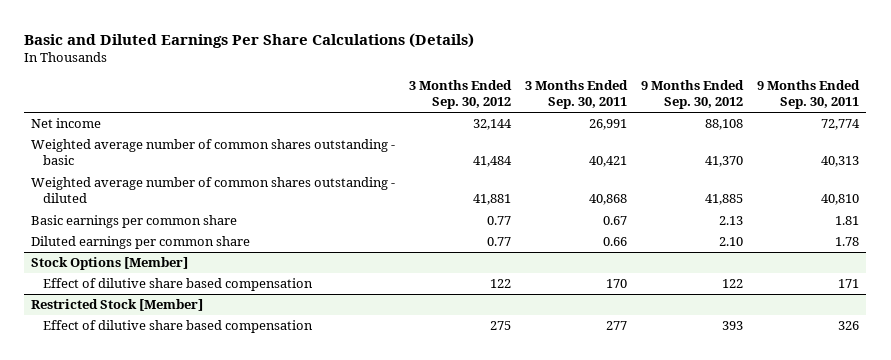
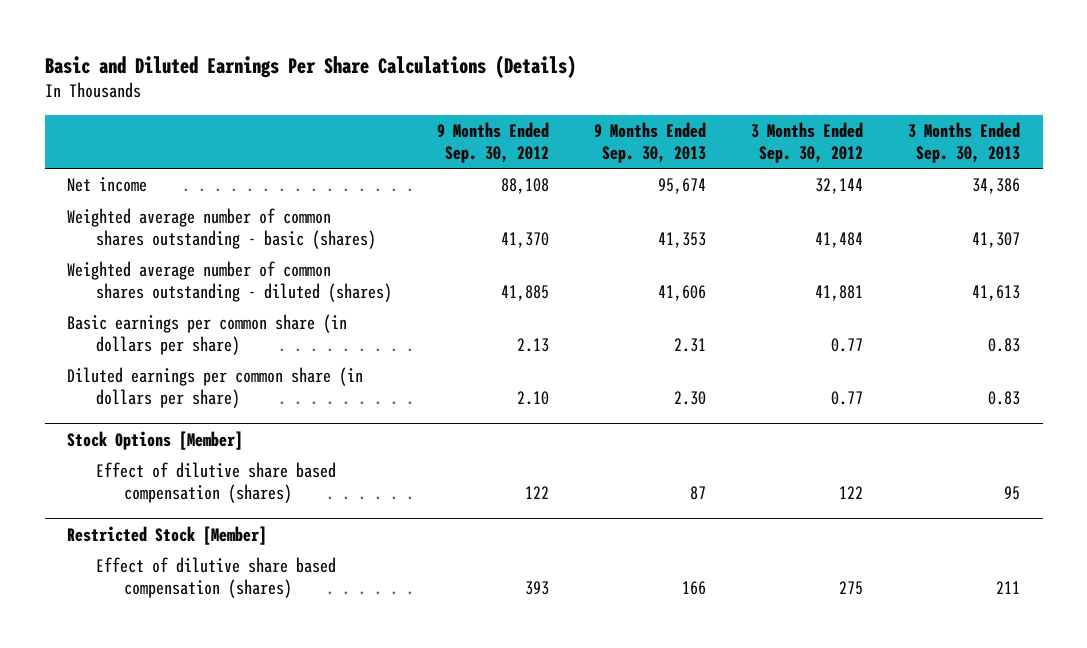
- | 3 Months Ended Sep. 30, 2012 | 3 Months Ended Sep. 30, 2011 | 9 Months Ended Sep. 30, 2012 | 9 Months Ended Sep. 30, 2011
+ | 9 Months Ended Sep. 30, 2012 | 9 Months Ended Sep. 30, 2013 | 3 Months Ended Sep. 30, 2012 | 3 Months Ended Sep. 30, 2013
- Weighted average number of common shares outstanding - basic | 41,484 | 40,421 | 41,370 | 40,313
- Weighted average number of common shares outstanding - diluted | 41,881 | 40,868 | 41,885 | 40,810
- Basic earnings per common share | 0.77 | 0.67 | 2.13 | 1.81
- Diluted earnings per common share | 0.77 | 0.66 | 2.10 | 1.78
+ Weighted average number of common shares outstanding - basic (shares) | 41,370 | 41,353 | 41,484 | 41,307
+ Weighted average number of common shares outstanding - diluted (shares) | 41,885 | 41,606 | 41,881 | 41,613
+ Basic earnings per common share (in dollars per share) | 2.13 | 2.31 | 0.77 | 0.83
+ Diluted earnings per common share (in dollars per share) | 2.10 | 2.30 | 0.77 | 0.83
@ Stock Options [Member]
- Effect of dilutive share based compensation | 122 | 170 | 122 | 171
+ Effect of dilutive share based compensation (shares) | 122 | 87 | 122 | 95
@ Restricted Stock [Member]
- Effect of dilutive share based compensation | 275 | 277 | 393 | 326
+ Effect of dilutive share based compensation (shares) | 393 | 166 | 275 | 211

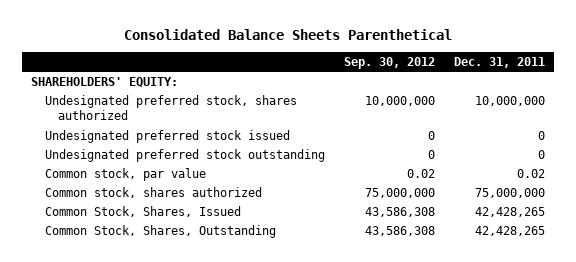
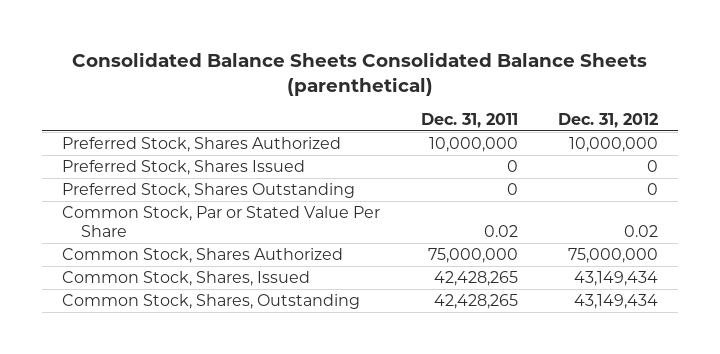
- Consolidated Balance Sheets Parenthetical
+ Consolidated Balance Sheets Consolidated Balance Sheets (parenthetical)
- | Sep. 30, 2012 | Dec. 31, 2011
+ | Dec. 31, 2011 | Dec. 31, 2012
- SHAREHOLDERS' EQUITY:
- Undesignated preferred stock, shares authorized | 10,000,000 | 10,000,000
- Undesignated preferred stock issued | 0 | 0
- Undesignated preferred stock outstanding | 0 | 0
- Common stock, par value | 0.02 | 0.02
- Common stock, shares authorized | 75,000,000 | 75,000,000
+ Preferred Stock, Shares Authorized | 10,000,000 | 10,000,000
+ Preferred Stock, Shares Issued | 0 | 0
+ Preferred Stock, Shares Outstanding | 0 | 0
+ Common Stock, Par or Stated Value Per Share | 0.02 | 0.02
+ Common Stock, Shares Authorized | 75,000,000 | 75,000,000

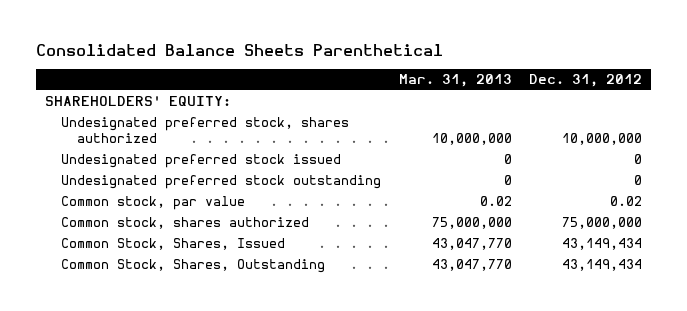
- Consolidated Balance Sheets Consolidated Balance Sheets (parenthetical)
+ Consolidated Balance Sheets Parenthetical
- | Dec. 31, 2011 | Dec. 31, 2012
+ | Mar. 31, 2013 | Dec. 31, 2012
- Preferred Stock, Shares Authorized | 10,000,000 | 10,000,000
- Preferred Stock, Shares Issued | 0 | 0
- Preferred Stock, Shares Outstanding | 0 | 0
- Common Stock, Par or Stated Value Per Share | 0.02 | 0.02
- Common Stock, Shares Authorized | 75,000,000 | 75,000,000
+ SHAREHOLDERS' EQUITY:
+ Undesignated preferred stock, shares authorized | 10,000,000 | 10,000,000
+ Undesignated preferred stock issued | 0 | 0
+ Undesignated preferred stock outstanding | 0 | 0
+ Common stock, par value | 0.02 | 0.02
+ Common stock, shares authorized | 75,000,000 | 75,000,000

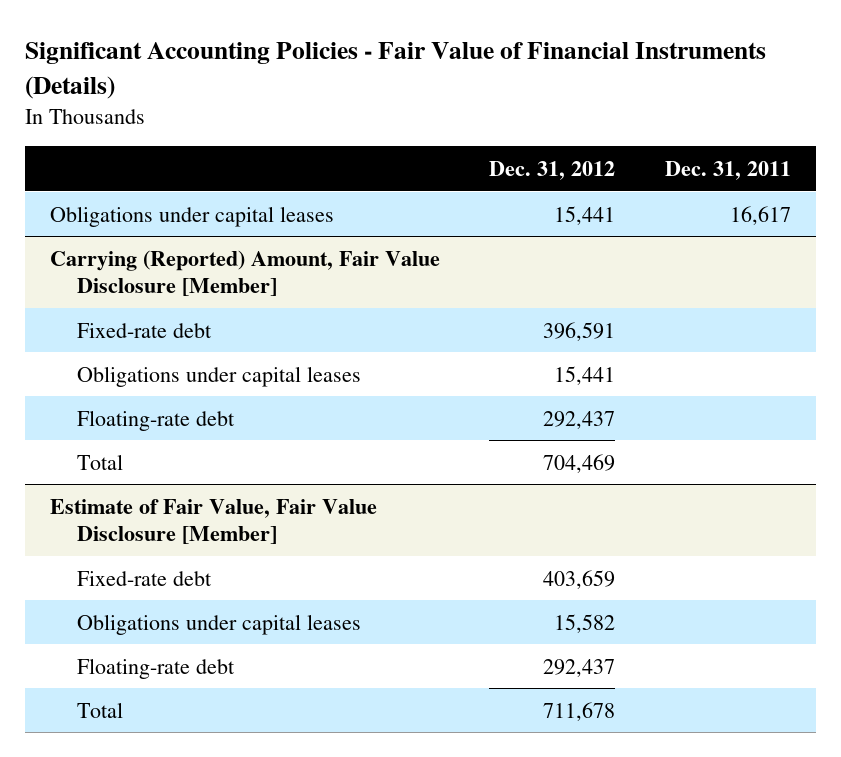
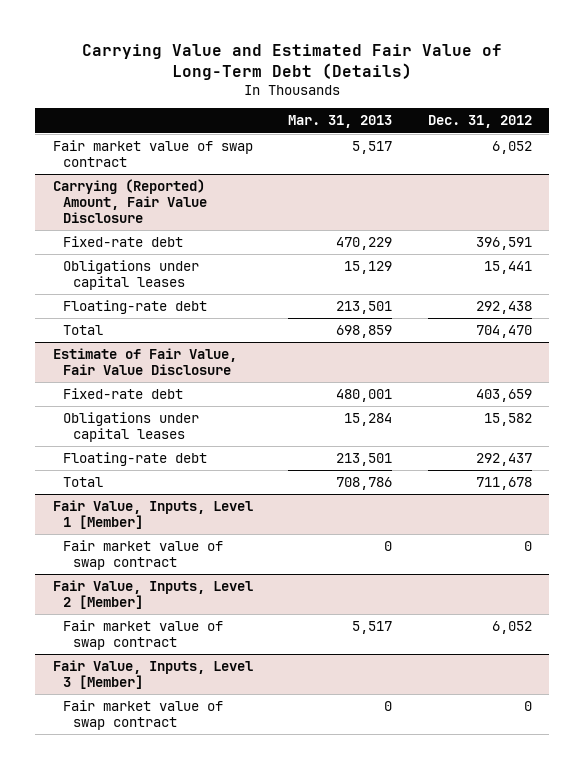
- Significant Accounting Policies - Fair Value of Financial Instruments (Details)
+ Carrying Value and Estimated Fair Value of Long-Term Debt (Details)
- | Dec. 31, 2012 | Dec. 31, 2011
+ | Mar. 31, 2013 | Dec. 31, 2012
- Obligations under capital leases | 15,441 | 16,617
- Carrying (Reported) Amount, Fair Value Disclosure [Member]
+ Fair market value of swap contract | 5,517 | 6,052
+ Carrying (Reported) Amount, Fair Value Disclosure
- Floating-rate debt | 292,437 |
- Total | 704,469 |
- Estimate of Fair Value, Fair Value Disclosure [Member]
+ Floating-rate debt | 213,501 | 292,438
+ Total | 698,859 | 704,470
+ Estimate of Fair Value, Fair Value Disclosure
+ Fair Value, Inputs, Level 1 [Member]
+ Fair market value of swap contract | 0 | 0
+ Fair Value, Inputs, Level 2 [Member]
+ Fair market value of swap contract | 5,517 | 6,052
+ Fair Value, Inputs, Level 3 [Member]
+ Fair market value of swap contract | 0 | 0

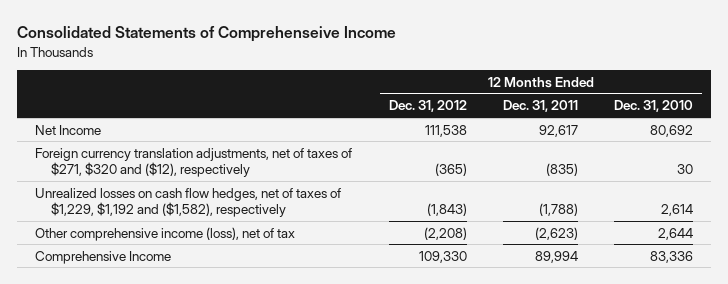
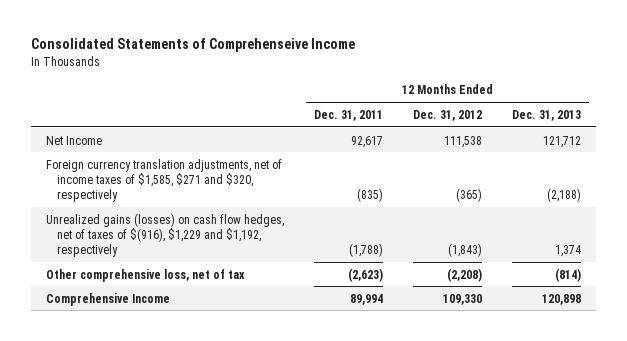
- | 12 Months Ended Dec. 31, 2012 | 12 Months Ended Dec. 31, 2011 | 12 Months Ended Dec. 31, 2010
+ | 12 Months Ended Dec. 31, 2011 | 12 Months Ended Dec. 31, 2012 | 12 Months Ended Dec. 31, 2013
- Foreign currency translation adjustments, net of taxes of $271, $320 and ($12), respectively | (365) | (835) | 30
- Unrealized losses on cash flow hedges, net of taxes of $1,229, $1,192 and ($1,582), respectively | (1,843) | (1,788) | 2,614
- Other comprehensive income (loss), net of tax | (2,208) | (2,623) | 2,644
+ Foreign currency translation adjustments, net of income taxes of $1,585, $271 and $320, respectively | (835) | (365) | (2,188)
+ Unrealized gains (losses) on cash flow hedges, net of taxes of $(916), $1,229 and $1,192, respectively | (1,788) | (1,843) | 1,374
+ Other comprehensive loss, net of tax | (2,623) | (2,208) | (814)

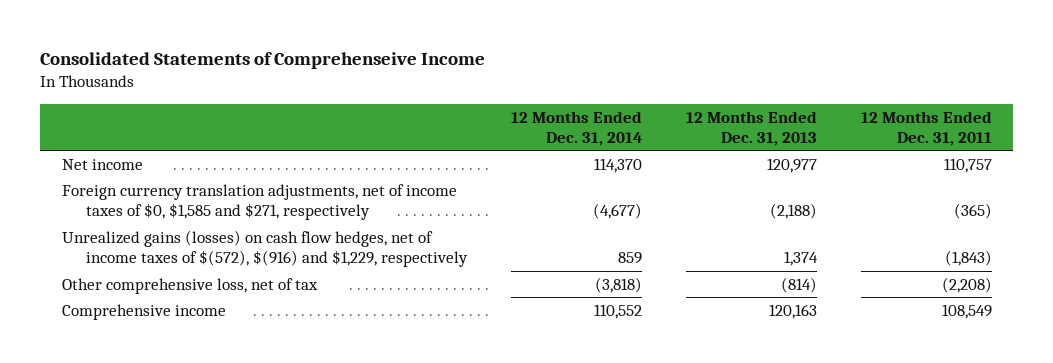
- | 12 Months Ended Dec. 31, 2011 | 12 Months Ended Dec. 31, 2012 | 12 Months Ended Dec. 31, 2013
+ | 12 Months Ended Dec. 31, 2014 | 12 Months Ended Dec. 31, 2013 | 12 Months Ended Dec. 31, 2011
- Net Income | 92,617 | 111,538 | 121,712
- Foreign currency translation adjustments, net of income taxes of $1,585, $271 and $320, respectively | (835) | (365) | (2,188)
- Unrealized gains (losses) on cash flow hedges, net of taxes of $(916), $1,229 and $1,192, respectively | (1,788) | (1,843) | 1,374
- Other comprehensive loss, net of tax | (2,623) | (2,208) | (814)
- Comprehensive Income | 89,994 | 109,330 | 120,898
+ Net income | 114,370 | 120,977 | 110,757
+ Foreign currency translation adjustments, net of income taxes of $0, $1,585 and $271, respectively | (4,677) | (2,188) | (365)
+ Unrealized gains (losses) on cash flow hedges, net of income taxes of $(572), $(916) and $1,229, respectively | 859 | 1,374 | (1,843)
+ Other comprehensive loss, net of tax | (3,818) | (814) | (2,208)
+ Comprehensive income | 110,552 | 120,163 | 108,549

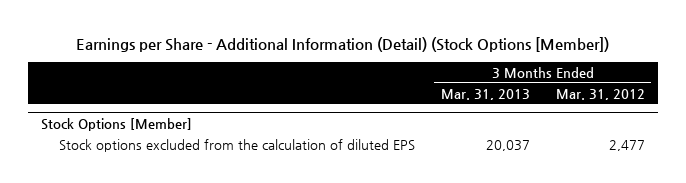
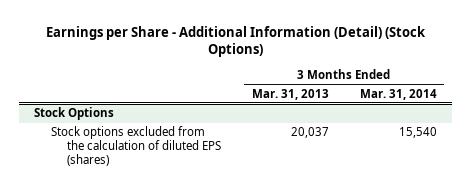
- Earnings per Share - Additional Information (Detail) (Stock Options [Member])
+ Earnings per Share - Additional Information (Detail) (Stock Options)
- | 3 Months Ended Mar. 31, 2013 | 3 Months Ended Mar. 31, 2012
+ | 3 Months Ended Mar. 31, 2013 | 3 Months Ended Mar. 31, 2014
- Stock Options [Member]
- Stock options excluded from the calculation of diluted EPS | 20,037 | 2,477
+ Stock Options
+ Stock options excluded from the calculation of diluted EPS (shares) | 20,037 | 15,540

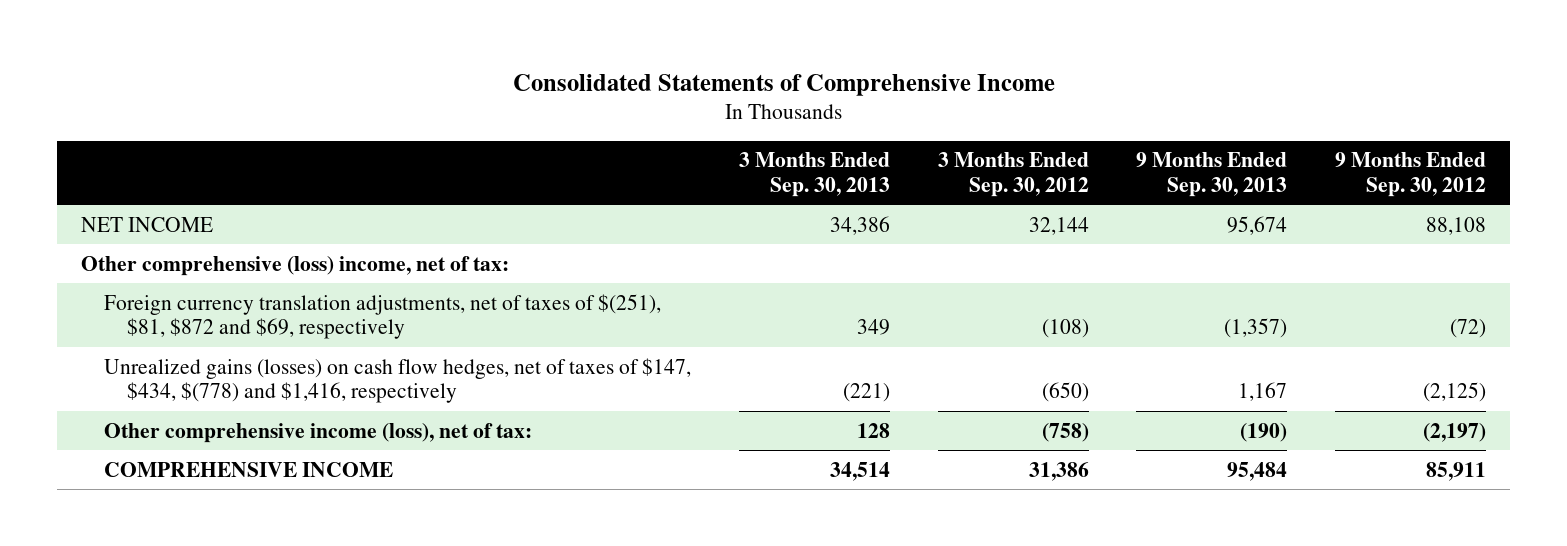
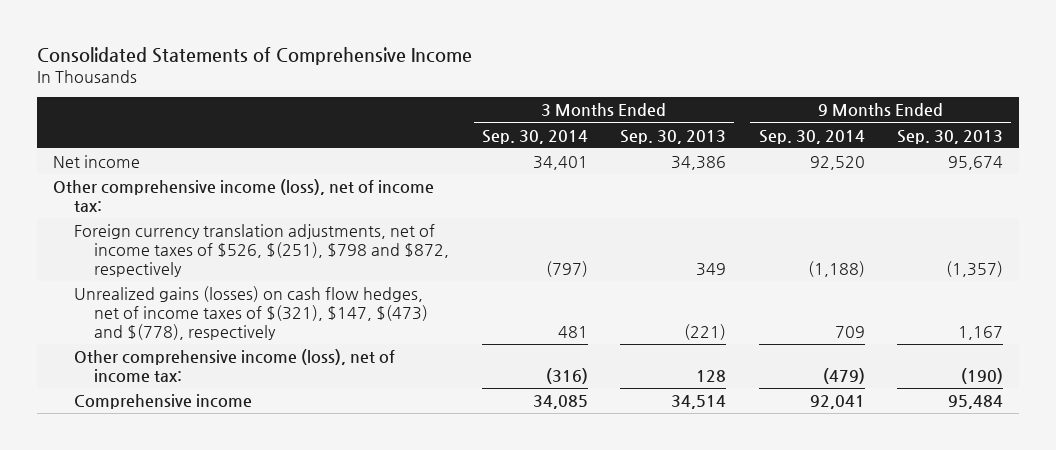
- | 3 Months Ended Sep. 30, 2013 | 3 Months Ended Sep. 30, 2012 | 9 Months Ended Sep. 30, 2013 | 9 Months Ended Sep. 30, 2012
+ | 3 Months Ended Sep. 30, 2014 | 3 Months Ended Sep. 30, 2013 | 9 Months Ended Sep. 30, 2014 | 9 Months Ended Sep. 30, 2013
- NET INCOME | 34,386 | 32,144 | 95,674 | 88,108
- Other comprehensive (loss) income, net of tax:
- Foreign currency translation adjustments, net of taxes of $(251), $81, $872 and $69, respectively | 349 | (108) | (1,357) | (72)
- Unrealized gains (losses) on cash flow hedges, net of taxes of $147, $434, $(778) and $1,416, respectively | (221) | (650) | 1,167 | (2,125)
- Other comprehensive income (loss), net of tax: | 128 | (758) | (190) | (2,197)
- COMPREHENSIVE INCOME | 34,514 | 31,386 | 95,484 | 85,911
+ Net income | 34,401 | 34,386 | 92,520 | 95,674
+ Other comprehensive income (loss), net of income tax:
+ Foreign currency translation adjustments, net of income taxes of $526, $(251), $798 and $872, respectively | (797) | 349 | (1,188) | (1,357)
+ Unrealized gains (losses) on cash flow hedges, net of income taxes of $(321), $147, $(473) and $(778), respectively | 481 | (221) | 709 | 1,167
+ Other comprehensive income (loss), net of income tax: | (316) | 128 | (479) | (190)
+ Comprehensive income | 34,085 | 34,514 | 92,041 | 95,484

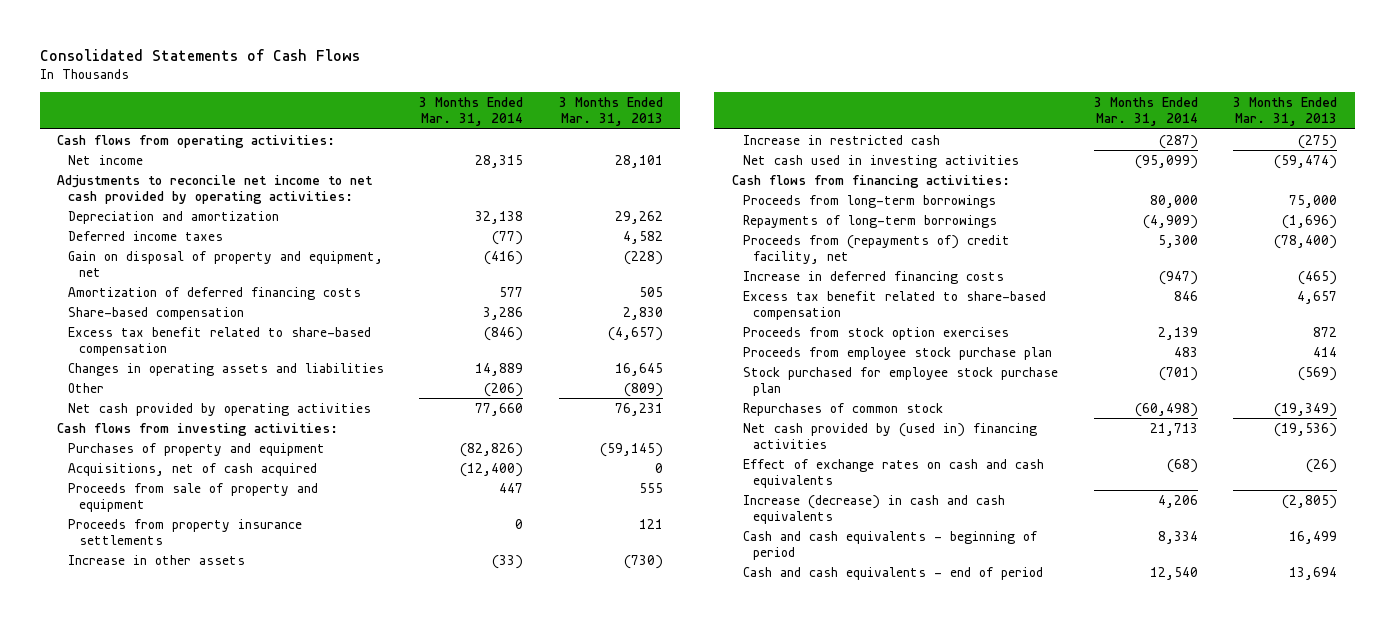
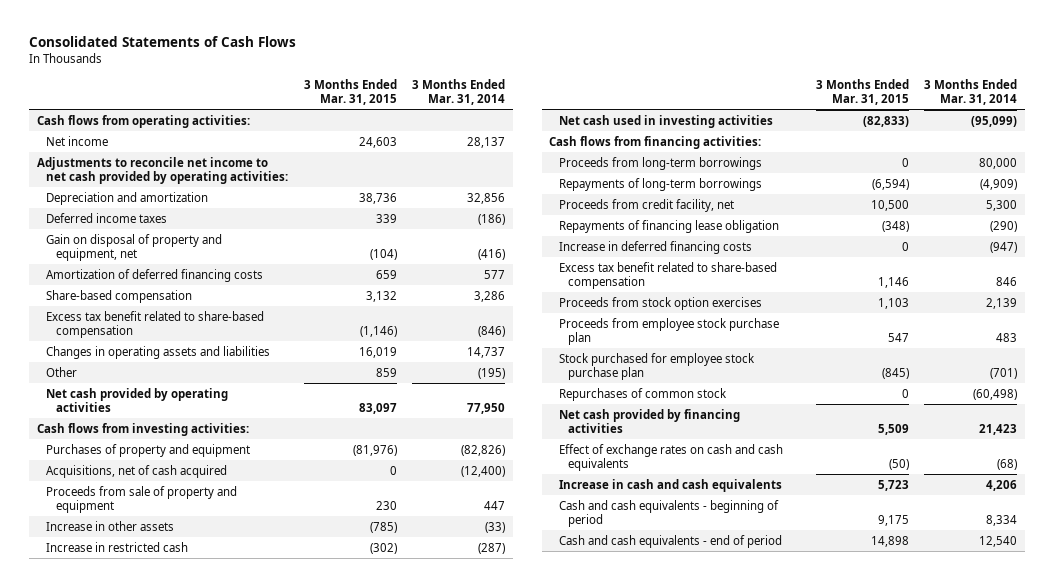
- | 3 Months Ended Mar. 31, 2014 | 3 Months Ended Mar. 31, 2013
+ | 3 Months Ended Mar. 31, 2015 | 3 Months Ended Mar. 31, 2014
- Net income | 28,315 | 28,101
+ Net income | 24,603 | 28,137
- Depreciation and amortization | 32,138 | 29,262
- Deferred income taxes | (77) | 4,582
+ Depreciation and amortization | 38,736 | 32,856
+ Deferred income taxes | 339 | (186)
- Changes in operating assets and liabilities | 14,889 | 16,645
- Other | (206) | (809)
- Net cash provided by operating activities | 77,660 | 76,231
+ Changes in operating assets and liabilities | 16,019 | 14,737
+ Other | 859 | (195)
+ Net cash provided by operating activities | 83,097 | 77,950
- Proceeds from property insurance settlements | 0 | 121
- Proceeds from (repayments of) credit facility, net | 5,300 | (78,400)
+ Proceeds from credit facility, net | 10,500 | 5,300
+ Repayments of financing lease obligation | (348) | (290)
- Net cash provided by (used in) financing activities | 21,713 | (19,536)
+ Net cash provided by financing activities | 5,509 | 21,423
- Increase (decrease) in cash and cash equivalents | 4,206 | (2,805)
+ Increase in cash and cash equivalents | 5,723 | 4,206

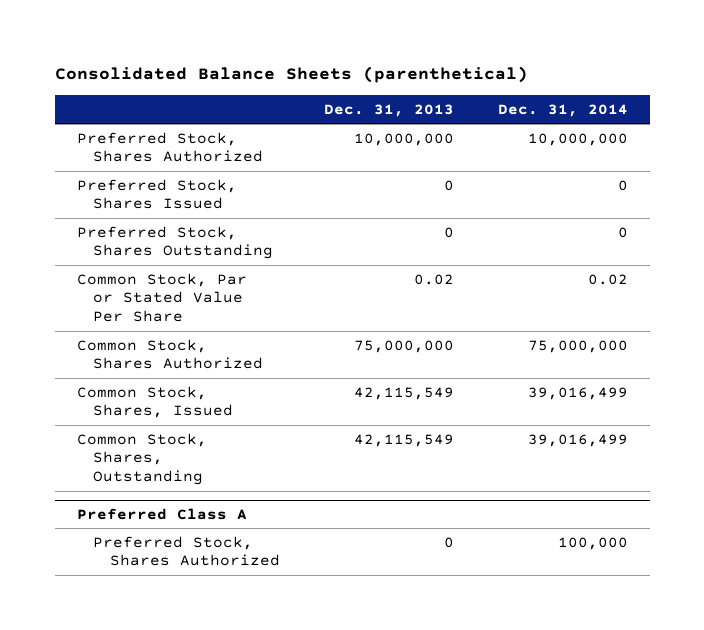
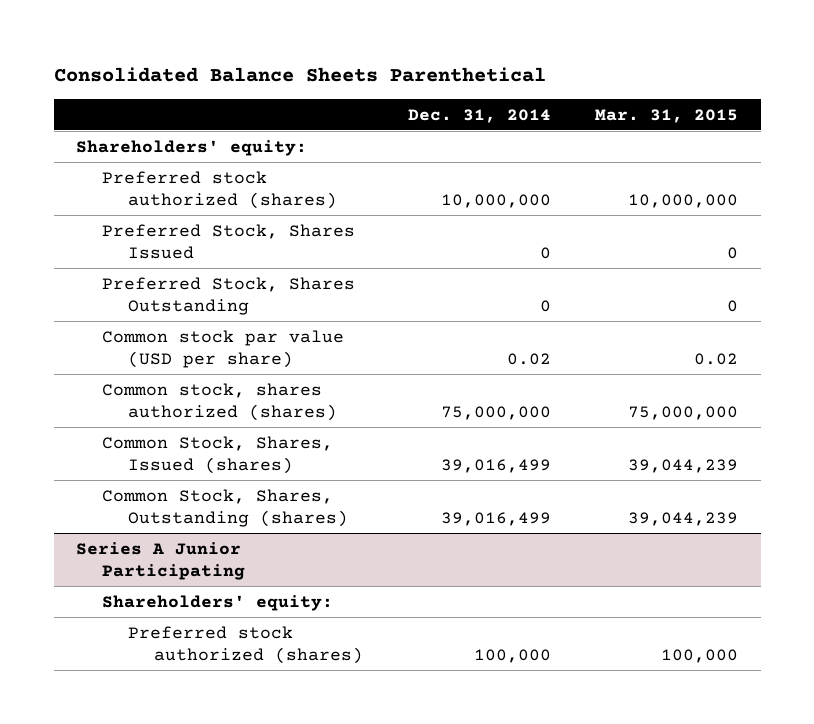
- Consolidated Balance Sheets (parenthetical)
+ Consolidated Balance Sheets Parenthetical
- | Dec. 31, 2013 | Dec. 31, 2014
+ | Dec. 31, 2014 | Mar. 31, 2015
- Preferred Stock, Shares Authorized | 10,000,000 | 10,000,000
+ Shareholders' equity:
+ Preferred stock authorized (shares) | 10,000,000 | 10,000,000
- Common Stock, Par or Stated Value Per Share | 0.02 | 0.02
- Common Stock, Shares Authorized | 75,000,000 | 75,000,000
- Common Stock, Shares, Issued | 42,115,549 | 39,016,499
- Common Stock, Shares, Outstanding | 42,115,549 | 39,016,499
- Preferred Class A
- Preferred Stock, Shares Authorized | 0 | 100,000
+ Common stock par value (USD per share) | 0.02 | 0.02
+ Common stock, shares authorized (shares) | 75,000,000 | 75,000,000
+ Common Stock, Shares, Issued (shares) | 39,016,499 | 39,044,239
+ Common Stock, Shares, Outstanding (shares) | 39,016,499 | 39,044,239
+ Series A Junior Participating
+ Shareholders' equity:
+ Preferred stock authorized (shares) | 100,000 | 100,000

